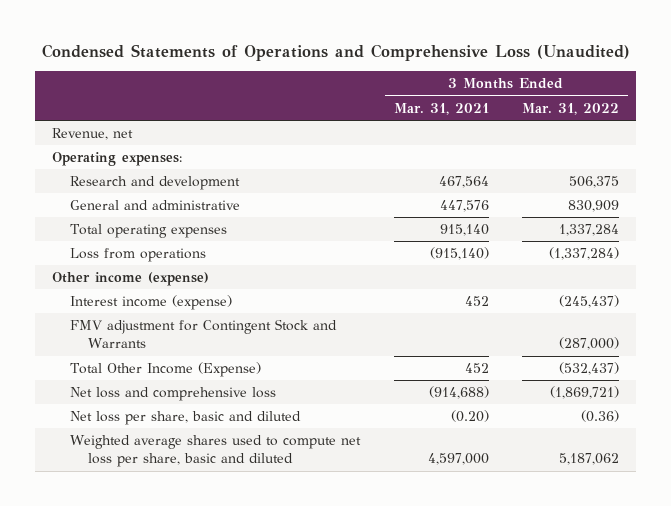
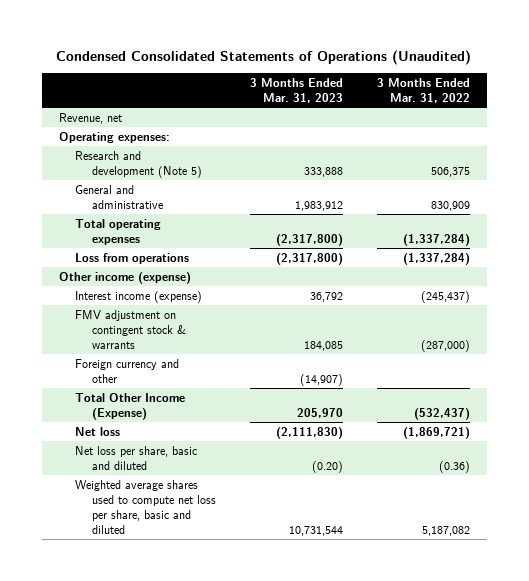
- Condensed Statements of Operations and Comprehensive Loss (Unaudited)
+ Condensed Consolidated Statements of Operations (Unaudited)
- | 3 Months Ended Mar. 31, 2021 | 3 Months Ended Mar. 31, 2022
+ | 3 Months Ended Mar. 31, 2023 | 3 Months Ended Mar. 31, 2022
- Research and development | 467,564 | 506,375
+ Research and development (Note 5) | 333,888 | 506,375
- Total operating expenses | 915,140 | 1,337,284
+ Total operating expenses | (2,317,800) | (1,337,284)
- FMV adjustment for Contingent Stock and Warrants | | (287,000)
+ FMV adjustment on contingent stock & warrants | 184,085 | (287,000)
+ Foreign currency and other | (14,907) |
- Net loss and comprehensive loss | (914,688) | (1,869,721)
+ Net loss | (2,111,830) | (1,869,721)
- Weighted average shares used to compute net loss per share, basic and diluted | 4,597,000 | 5,187,062
+ Weighted average shares used to compute net loss per share, basic and diluted | 10,731,544 | 5,187,082

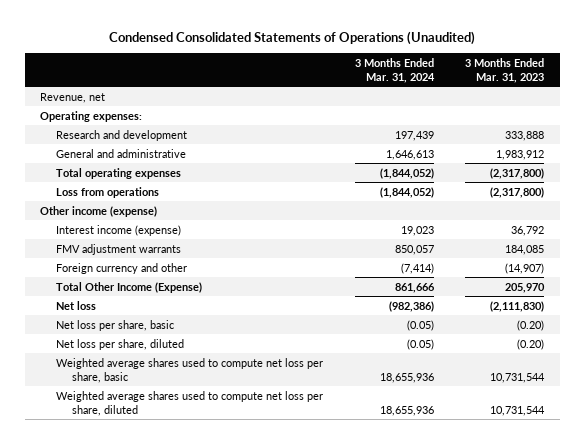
- | 3 Months Ended Mar. 31, 2023 | 3 Months Ended Mar. 31, 2022
+ | 3 Months Ended Mar. 31, 2024 | 3 Months Ended Mar. 31, 2023
- Research and development (Note 5) | 333,888 | 506,375
+ Research and development | 197,439 | 333,888
- FMV adjustment on contingent stock & warrants | 184,085 | (287,000)
+ FMV adjustment warrants | 850,057 | 184,085
- Net loss per share, basic and diluted | (0.20) | (0.36)
- Weighted average shares used to compute net loss per share, basic and diluted | 10,731,544 | 5,187,082
+ Net loss per share, basic | (0.05) | (0.20)
+ Net loss per share, diluted | (0.05) | (0.20)
+ Weighted average shares used to compute net loss per share, basic | 18,655,936 | 10,731,544
+ Weighted average shares used to compute net loss per share, diluted | 18,655,936 | 10,731,544

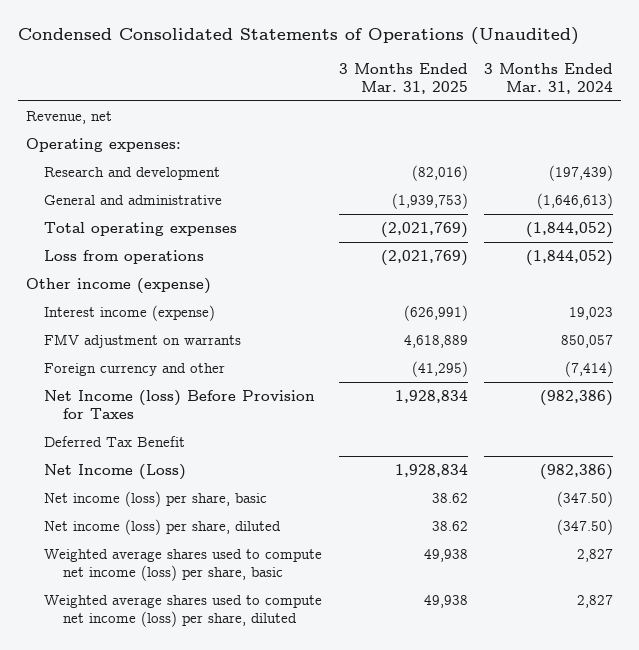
- | 3 Months Ended Mar. 31, 2024 | 3 Months Ended Mar. 31, 2023
+ | 3 Months Ended Mar. 31, 2025 | 3 Months Ended Mar. 31, 2024
- Research and development | 197,439 | 333,888
- General and administrative | 1,646,613 | 1,983,912
+ Research and development | (82,016) | (197,439)
+ General and administrative | (1,939,753) | (1,646,613)
- FMV adjustment warrants | 850,057 | 184,085
+ FMV adjustment on warrants | 4,618,889 | 850,057
- Total Other Income (Expense) | 861,666 | 205,970
- Net loss | (982,386) | (2,111,830)
- Net loss per share, basic | (0.05) | (0.20)
- Net loss per share, diluted | (0.05) | (0.20)
- Weighted average shares used to compute net loss per share, basic | 18,655,936 | 10,731,544
- Weighted average shares used to compute net loss per share, diluted | 18,655,936 | 10,731,544
+ Net Income (loss) Before Provision for Taxes | 1,928,834 | (982,386)
+ Deferred Tax Benefit
+ Net Income (Loss) | 1,928,834 | (982,386)
+ Net income (loss) per share, basic | 38.62 | (347.50)
+ Net income (loss) per share, diluted | 38.62 | (347.50)
+ Weighted average shares used to compute net income (loss) per share, basic | 49,938 | 2,827
+ Weighted average shares used to compute net income (loss) per share, diluted | 49,938 | 2,827

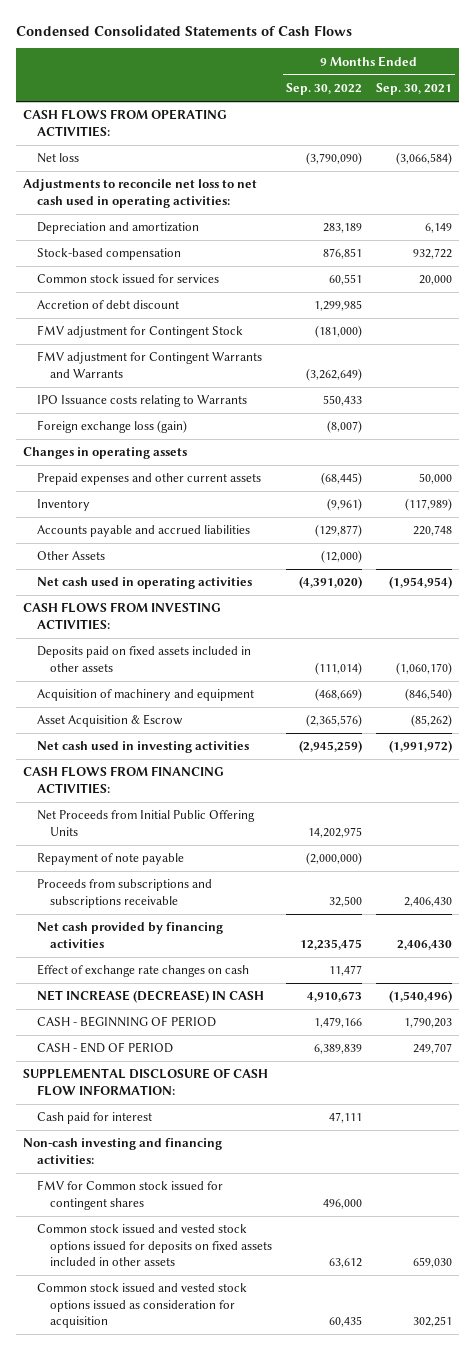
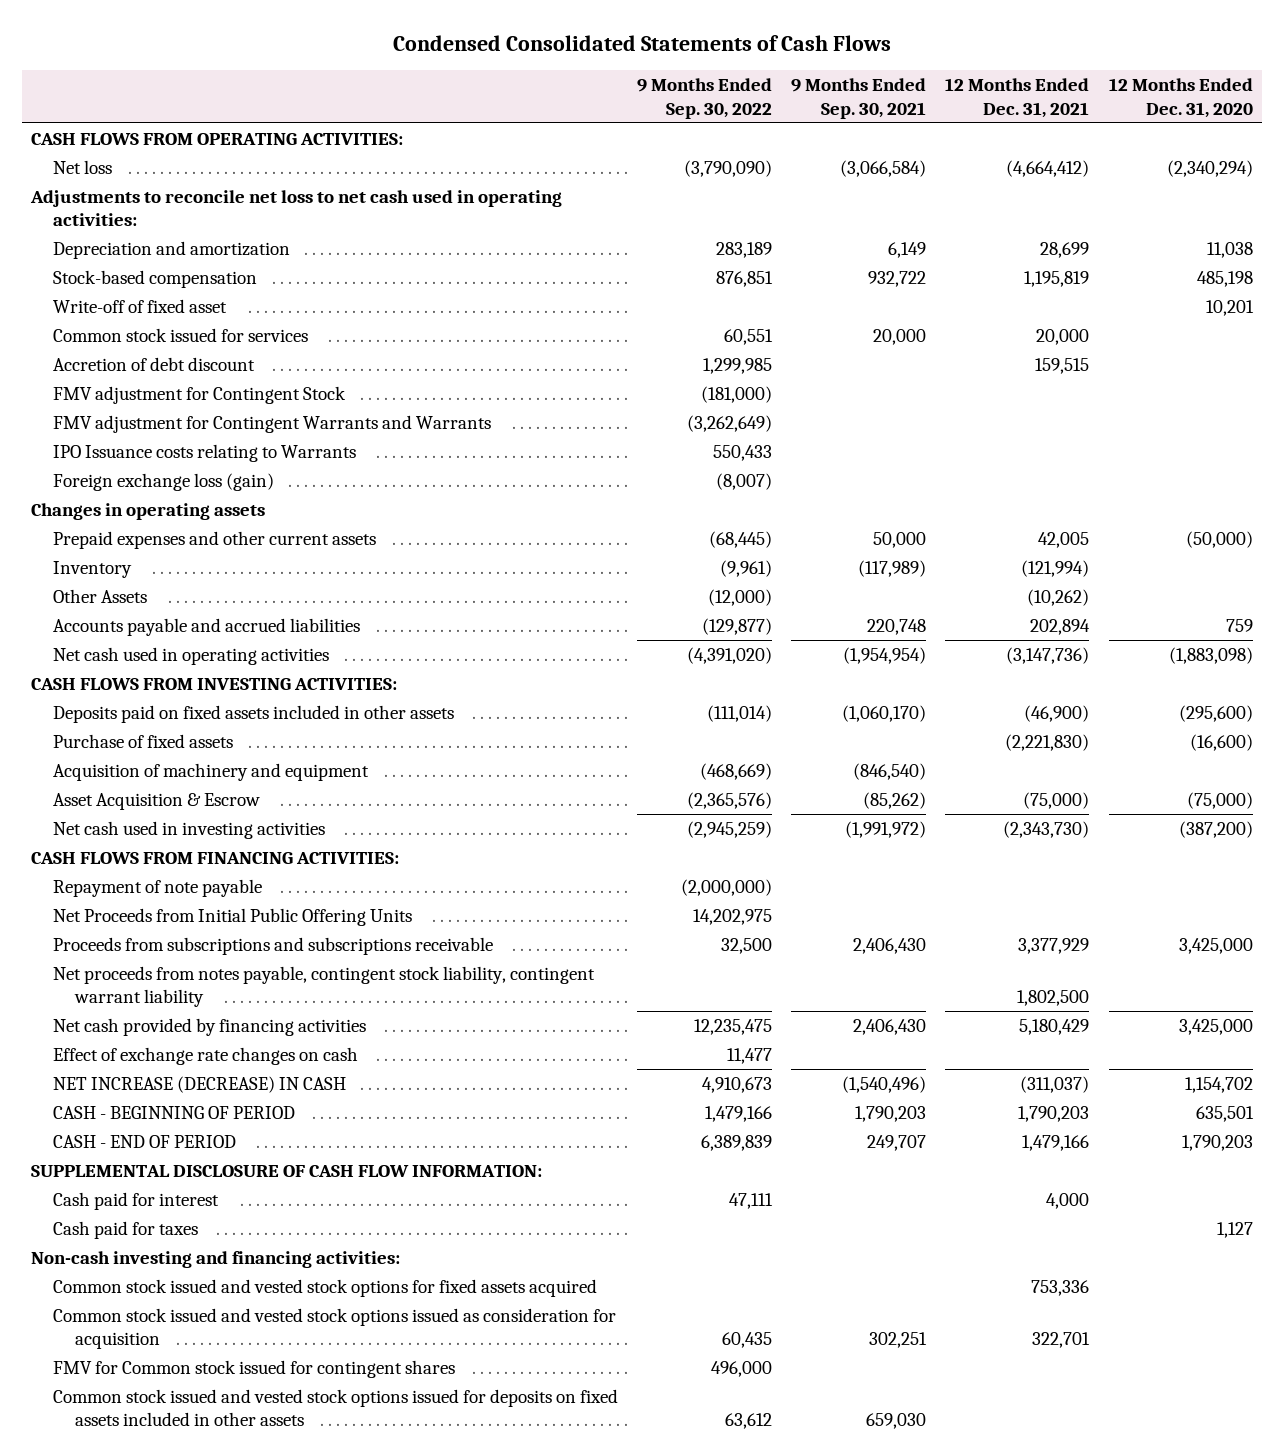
- | 9 Months Ended Sep. 30, 2022 | 9 Months Ended Sep. 30, 2021
+ | 9 Months Ended Sep. 30, 2022 | 9 Months Ended Sep. 30, 2021 | 12 Months Ended Dec. 31, 2021 | 12 Months Ended Dec. 31, 2020
+ Write-off of fixed asset | | | | 10,201
moved down: Accounts payable and accrued liabilities | (129,877) | 220,748 | 202,894 | 759
+ Purchase of fixed assets | | | (2,221,830) | (16,600)
moved down: Net Proceeds from Initial Public Offering Units | 14,202,975 | | |
+ Net proceeds from notes payable, contingent stock liability, contingent warrant liability | | | 1,802,500 |
+ Cash paid for taxes | | | | 1,127
+ Common stock issued and vested stock options for fixed assets acquired | | | 753,336 |
moved up: Common stock issued and vested stock options issued as consideration for acquisition | 60,435 | 302,251 | 322,701 |

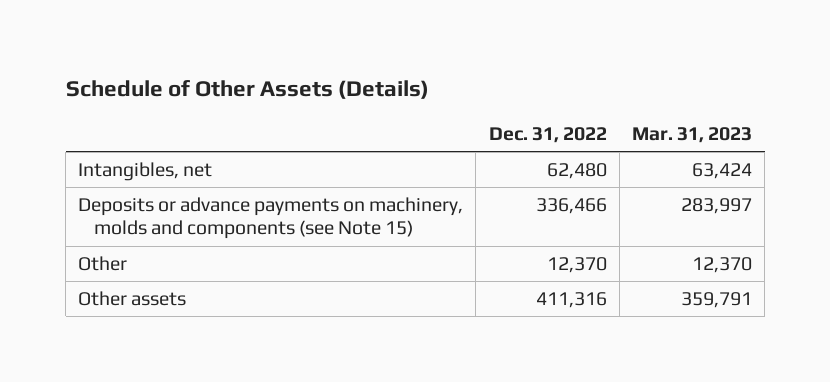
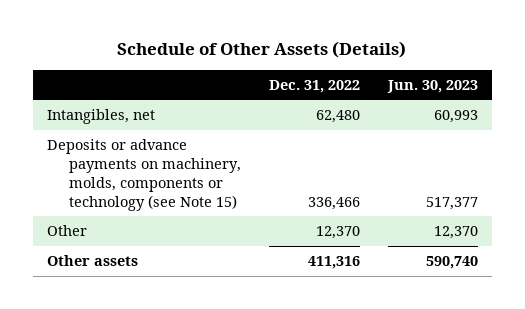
- | Dec. 31, 2022 | Mar. 31, 2023
+ | Dec. 31, 2022 | Jun. 30, 2023
- Deposits or advance payments on machinery, molds and components (see Note 15) | 336,466 | 283,997
+ Deposits or advance payments on machinery, molds, components or technology (see Note 15) | 336,466 | 517,377

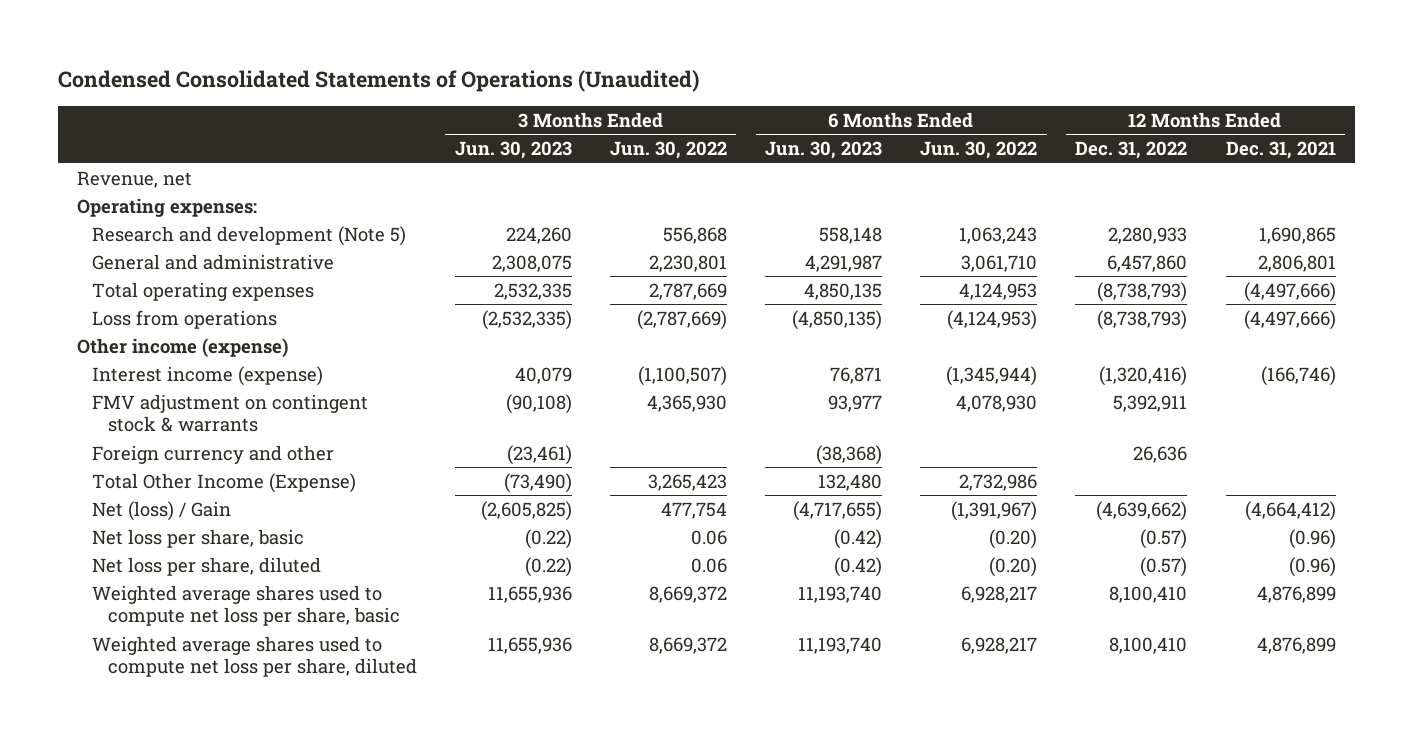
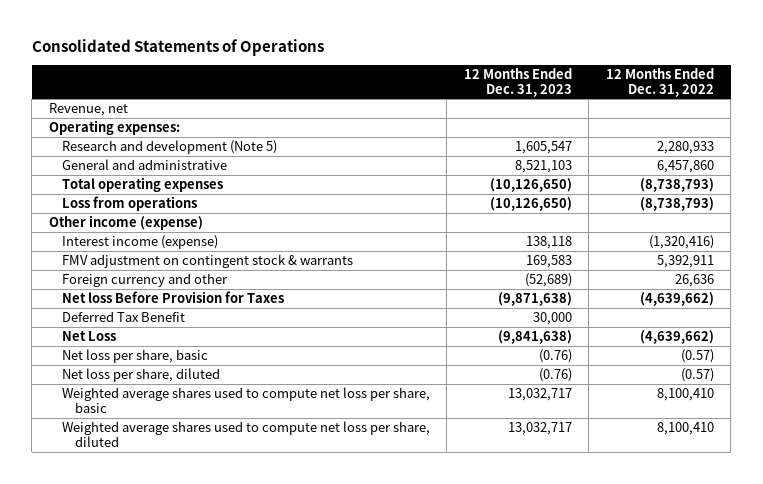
- Condensed Consolidated Statements of Operations (Unaudited)
+ Consolidated Statements of Operations
- | 3 Months Ended Jun. 30, 2023 | 3 Months Ended Jun. 30, 2022 | 6 Months Ended Jun. 30, 2023 | 6 Months Ended Jun. 30, 2022 | 12 Months Ended Dec. 31, 2022 | 12 Months Ended Dec. 31, 2021
+ | 12 Months Ended Dec. 31, 2023 | 12 Months Ended Dec. 31, 2022
- Total Other Income (Expense) | (73,490) | 3,265,423 | 132,480 | 2,732,986 | |
- Net (loss) / Gain | (2,605,825) | 477,754 | (4,717,655) | (1,391,967) | (4,639,662) | (4,664,412)
+ Net loss Before Provision for Taxes | (9,871,638) | (4,639,662)
+ Deferred Tax Benefit | 30,000 |
+ Net Loss | (9,841,638) | (4,639,662)

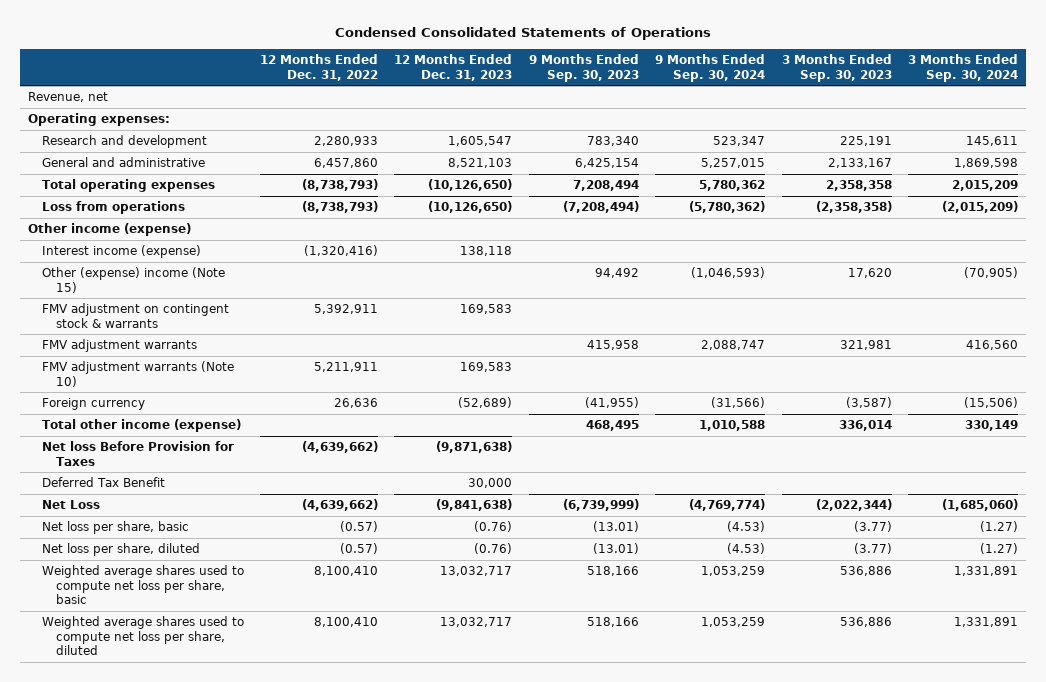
- Consolidated Statements of Operations
+ Condensed Consolidated Statements of Operations
- | 12 Months Ended Dec. 31, 2023 | 12 Months Ended Dec. 31, 2022
+ | 12 Months Ended Dec. 31, 2022 | 12 Months Ended Dec. 31, 2023 | 9 Months Ended Sep. 30, 2023 | 9 Months Ended Sep. 30, 2024 | 3 Months Ended Sep. 30, 2023 | 3 Months Ended Sep. 30, 2024
- Research and development (Note 5) | 1,605,547 | 2,280,933
+ Research and development | 2,280,933 | 1,605,547 | 783,340 | 523,347 | 225,191 | 145,611
+ Other (expense) income (Note 15) | | | 94,492 | (1,046,593) | 17,620 | (70,905)
- Foreign currency and other | (52,689) | 26,636
+ FMV adjustment warrants | | | 415,958 | 2,088,747 | 321,981 | 416,560
+ FMV adjustment warrants (Note 10) | 5,211,911 | 169,583 | | | |
+ Foreign currency | 26,636 | (52,689) | (41,955) | (31,566) | (3,587) | (15,506)
+ Total other income (expense) | | | 468,495 | 1,010,588 | 336,014 | 330,149

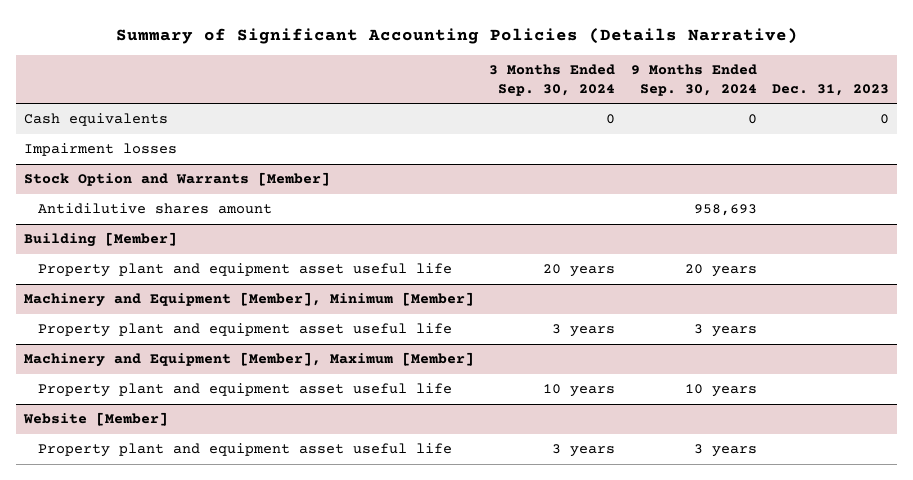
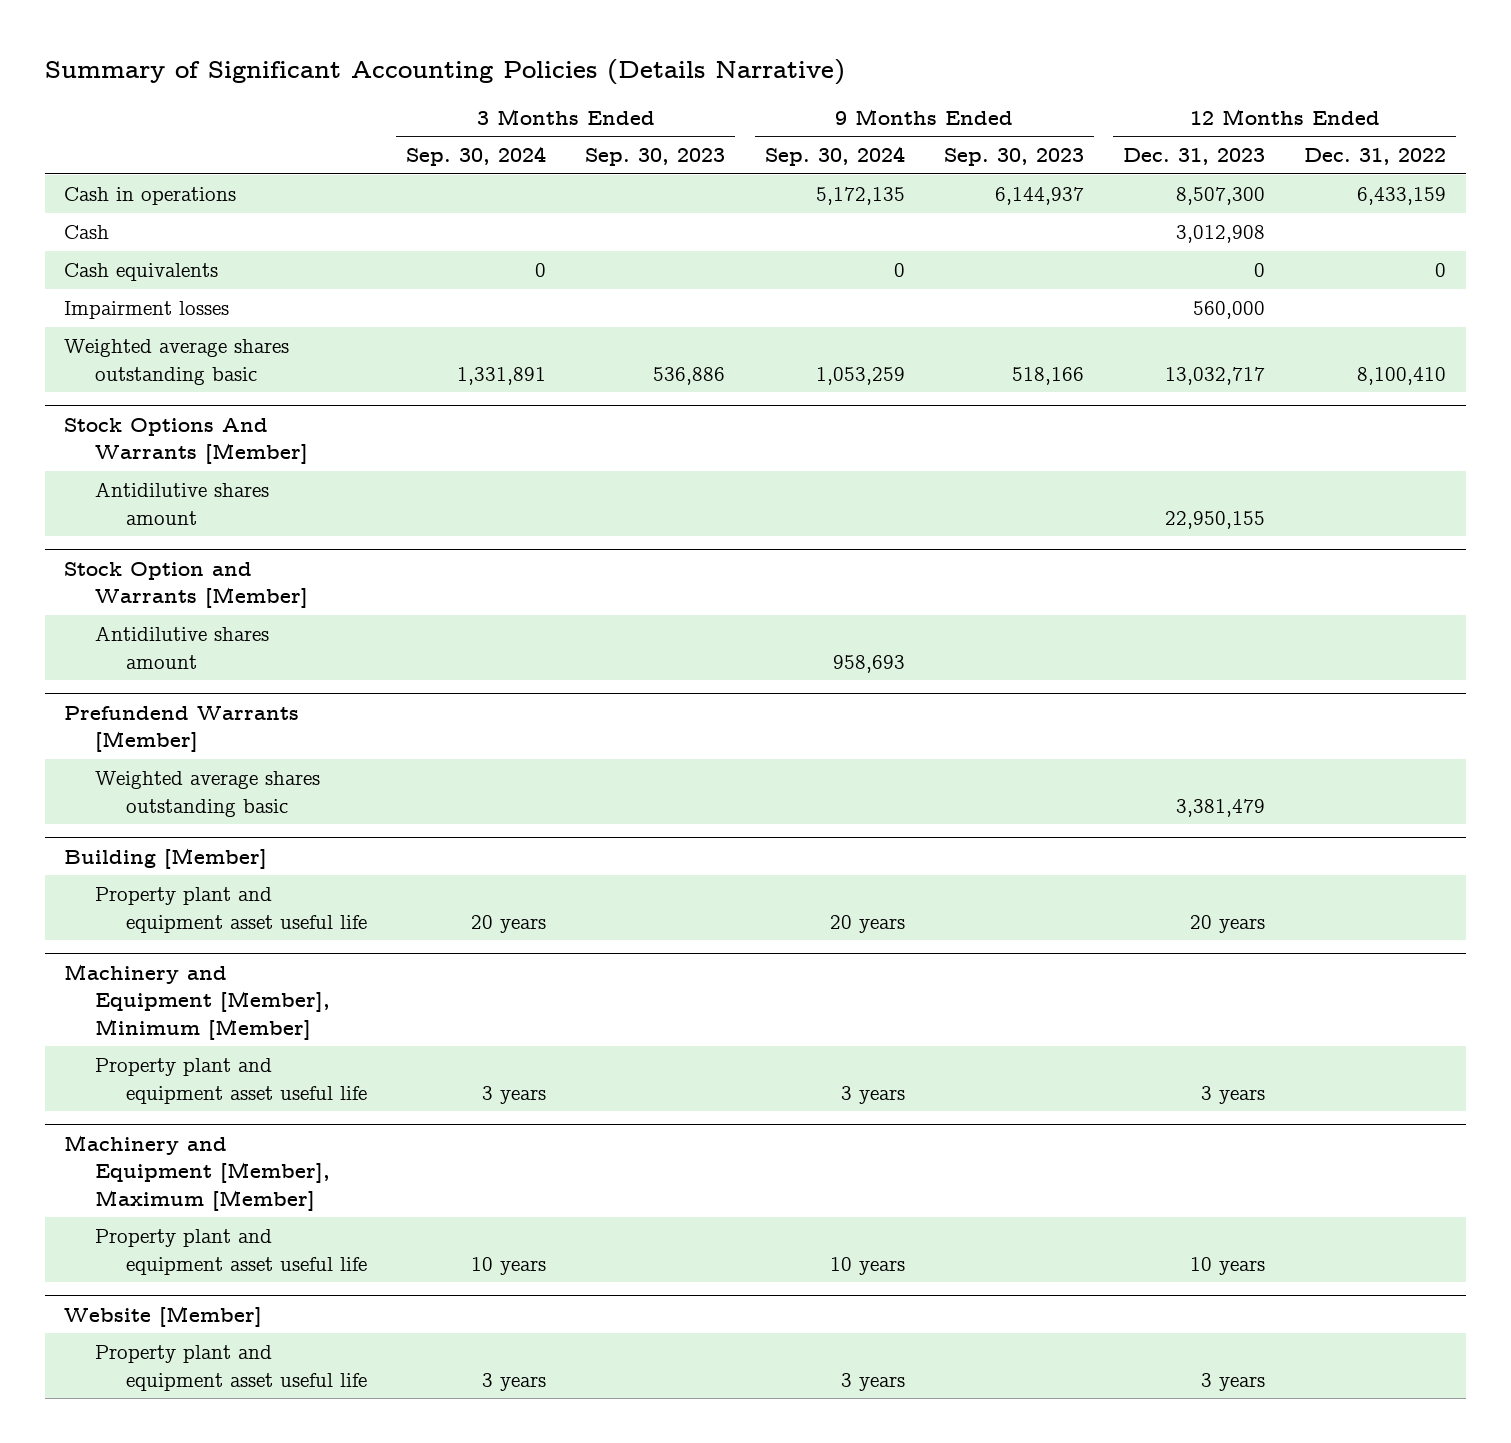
- | 3 Months Ended Sep. 30, 2024 | 9 Months Ended Sep. 30, 2024 | Dec. 31, 2023
+ | 3 Months Ended Sep. 30, 2024 | 3 Months Ended Sep. 30, 2023 | 9 Months Ended Sep. 30, 2024 | 9 Months Ended Sep. 30, 2023 | 12 Months Ended Dec. 31, 2023 | 12 Months Ended Dec. 31, 2022
+ Cash in operations | | | 5,172,135 | 6,144,937 | 8,507,300 | 6,433,159
+ Cash | | | | | 3,012,908 |
+ Weighted average shares outstanding basic | 1,331,891 | 536,886 | 1,053,259 | 518,166 | 13,032,717 | 8,100,410
+ Stock Options And Warrants [Member]
+ Antidilutive shares amount | | | | | 22,950,155 |
+ Prefundend Warrants [Member]
+ Weighted average shares outstanding basic | | | | | 3,381,479 |

